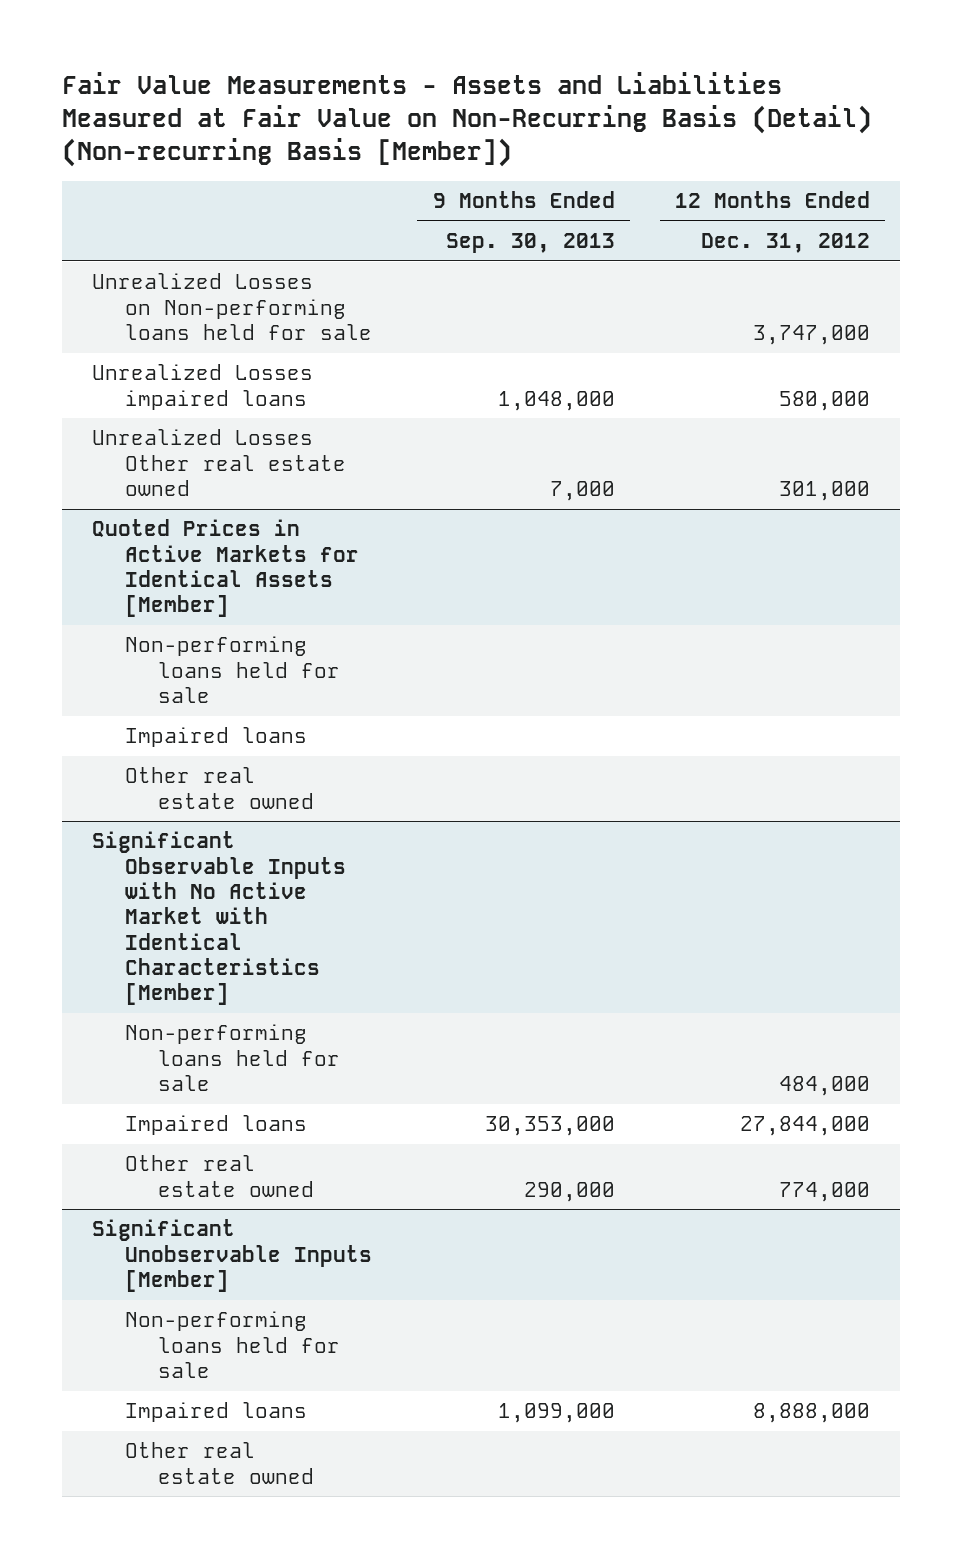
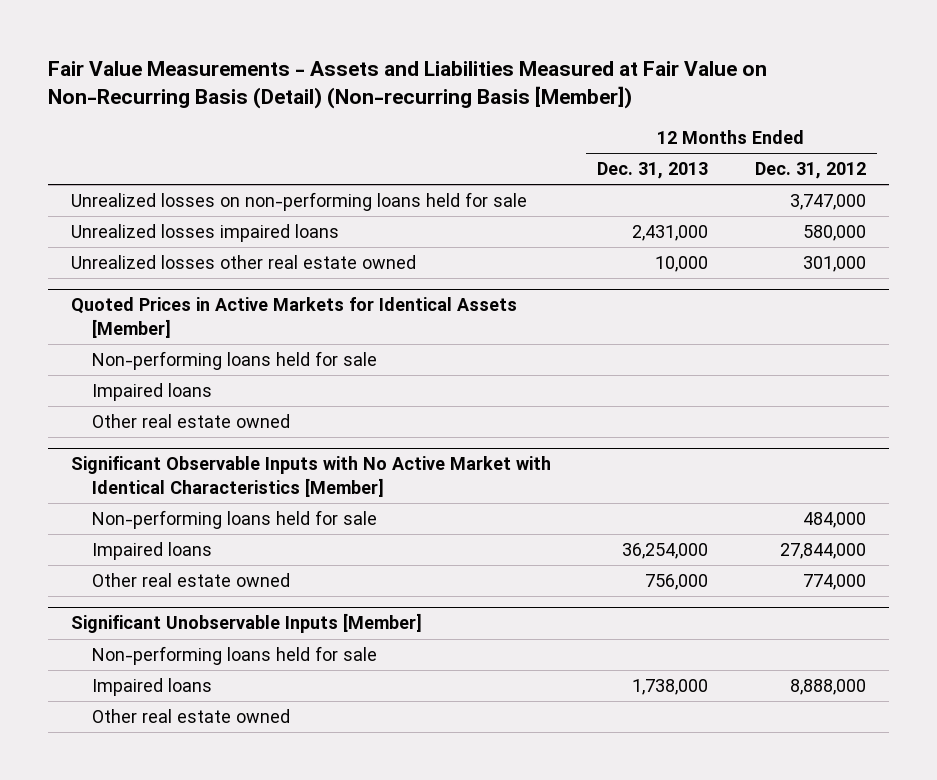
- | 9 Months Ended Sep. 30, 2013 | 12 Months Ended Dec. 31, 2012
+ | 12 Months Ended Dec. 31, 2013 | 12 Months Ended Dec. 31, 2012
- Unrealized Losses on Non-performing loans held for sale | | 3,747,000
- Unrealized Losses impaired loans | 1,048,000 | 580,000
- Unrealized Losses Other real estate owned | 7,000 | 301,000
+ Unrealized losses on non-performing loans held for sale | | 3,747,000
+ Unrealized losses impaired loans | 2,431,000 | 580,000
+ Unrealized losses other real estate owned | 10,000 | 301,000

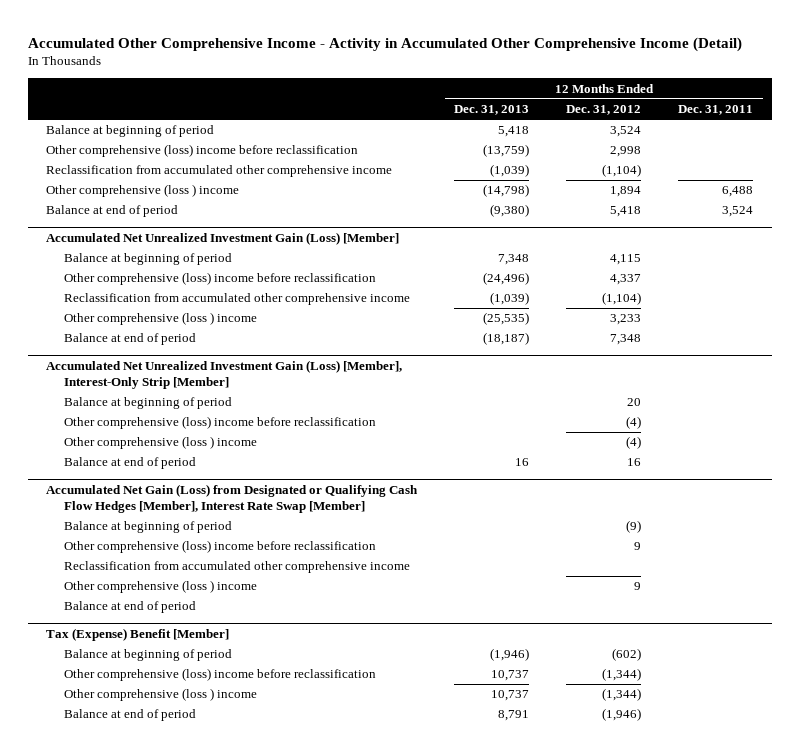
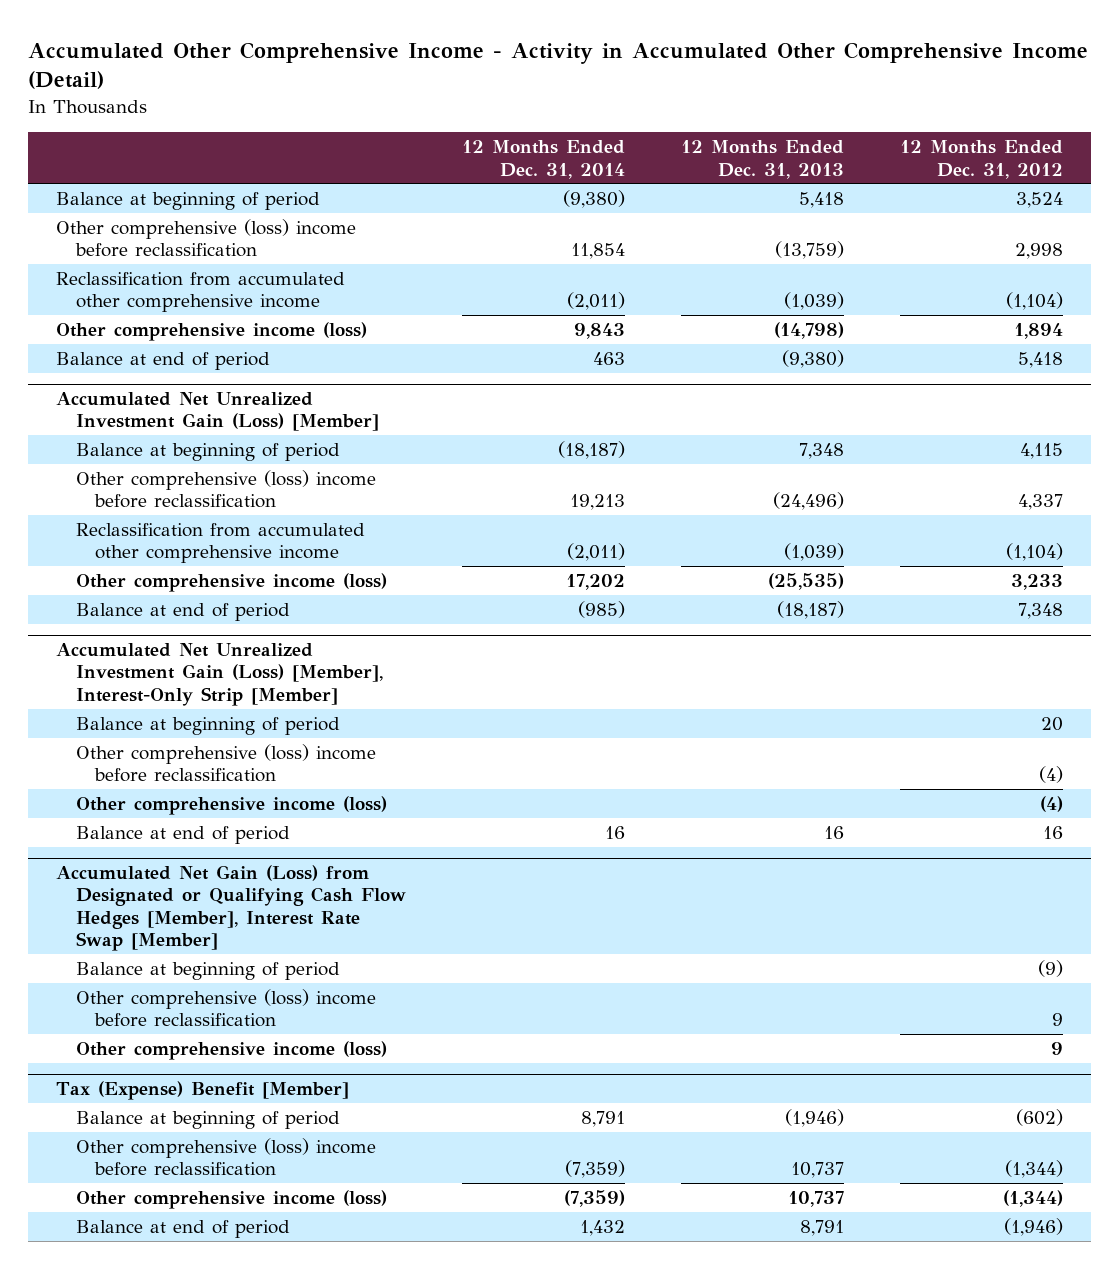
- | 12 Months Ended Dec. 31, 2013 | 12 Months Ended Dec. 31, 2012 | 12 Months Ended Dec. 31, 2011
+ | 12 Months Ended Dec. 31, 2014 | 12 Months Ended Dec. 31, 2013 | 12 Months Ended Dec. 31, 2012
- Other comprehensive (loss ) income | (14,798) | 1,894 | 6,488
+ Other comprehensive income (loss) | 9,843 | (14,798) | 1,894
@ Accumulated Net Unrealized Investment Gain (Loss) [Member]
- Other comprehensive (loss ) income | (25,535) | 3,233 |
+ Other comprehensive income (loss) | 17,202 | (25,535) | 3,233
@ Accumulated Net Unrealized Investment Gain (Loss) [Member], Interest-Only Strip [Member]
- Other comprehensive (loss ) income | | (4) |
+ Other comprehensive income (loss) | | | (4)
@ Accumulated Net Gain (Loss) from Designated or Qualifying Cash Flow Hedges [Member], Interest Rate Swap [Member]
- Reclassification from accumulated other comprehensive income
- Other comprehensive (loss ) income | | 9 |
- Balance at end of period
+ Other comprehensive income (loss) | | | 9
@ Tax (Expense) Benefit [Member]
- Other comprehensive (loss ) income | 10,737 | (1,344) |
+ Other comprehensive income (loss) | (7,359) | 10,737 | (1,344)

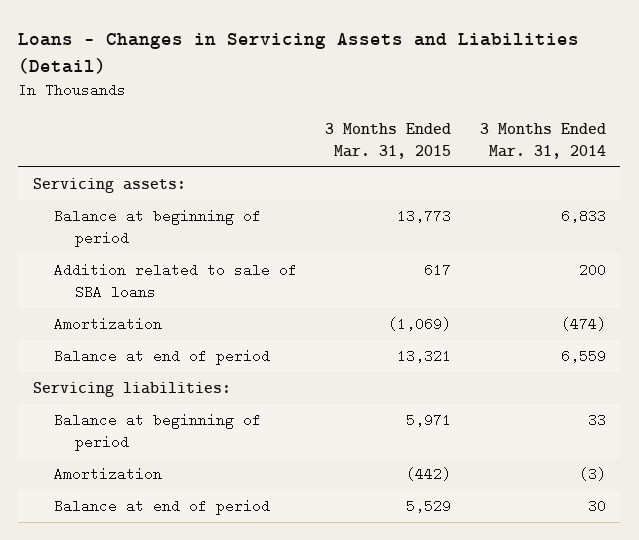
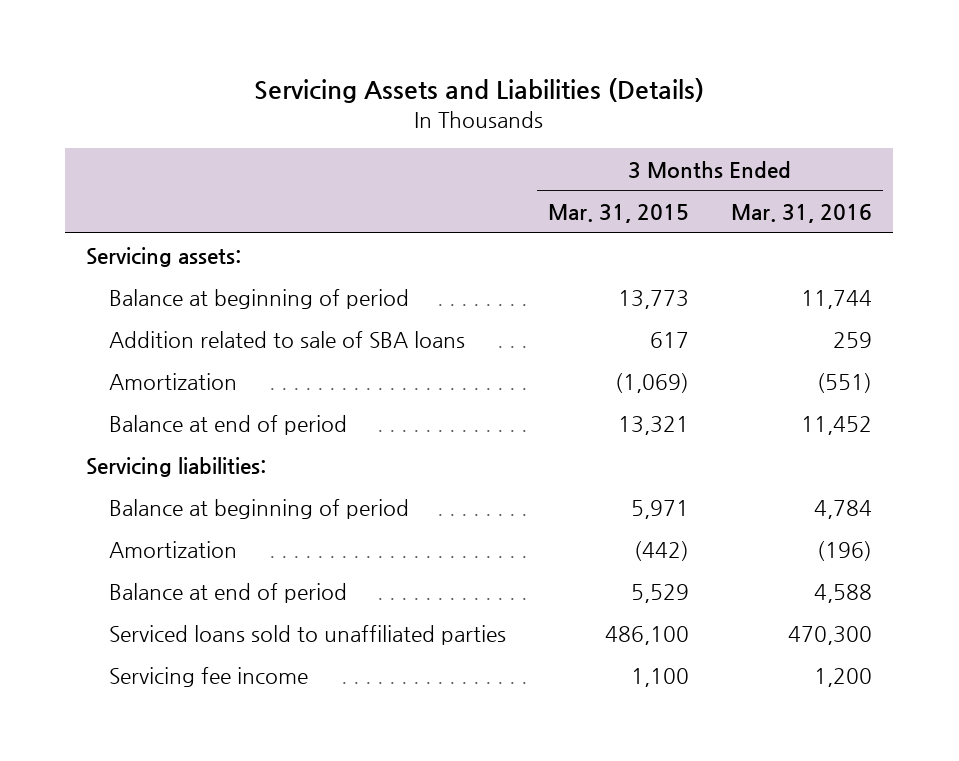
- Loans - Changes in Servicing Assets and Liabilities (Detail)
+ Servicing Assets and Liabilities (Details)
- | 3 Months Ended Mar. 31, 2015 | 3 Months Ended Mar. 31, 2014
+ | 3 Months Ended Mar. 31, 2015 | 3 Months Ended Mar. 31, 2016
+ Serviced loans sold to unaffiliated parties | 486,100 | 470,300
+ Servicing fee income | 1,100 | 1,200

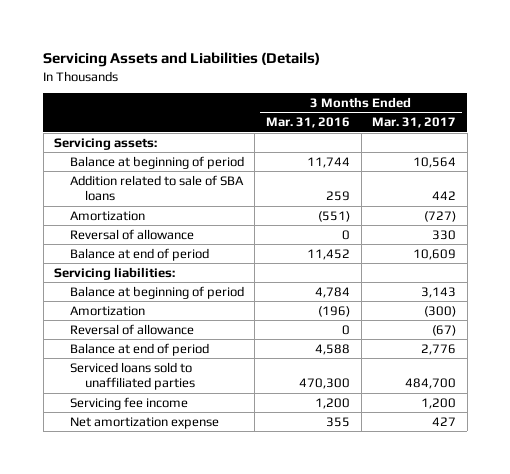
- | 3 Months Ended Mar. 31, 2015 | 3 Months Ended Mar. 31, 2016
+ | 3 Months Ended Mar. 31, 2016 | 3 Months Ended Mar. 31, 2017
+ Reversal of allowance | 0 | 330
+ Reversal of allowance | 0 | (67)
+ Net amortization expense | 355 | 427

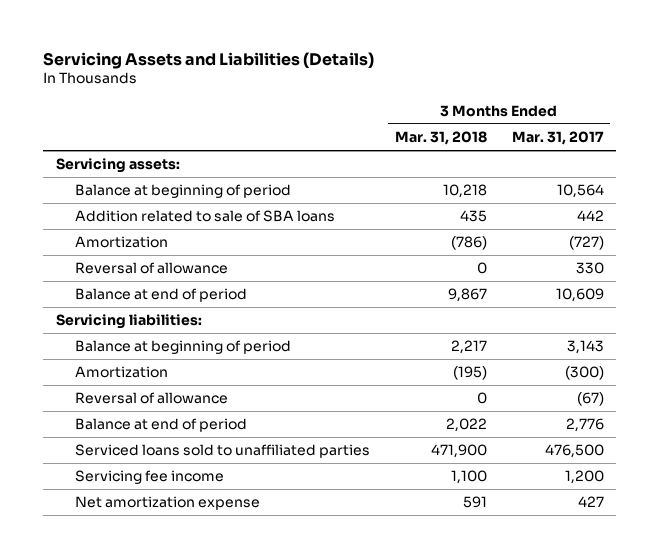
- | 3 Months Ended Mar. 31, 2016 | 3 Months Ended Mar. 31, 2017
+ | 3 Months Ended Mar. 31, 2018 | 3 Months Ended Mar. 31, 2017
- Serviced loans sold to unaffiliated parties | 470,300 | 484,700
+ Serviced loans sold to unaffiliated parties | 471,900 | 476,500

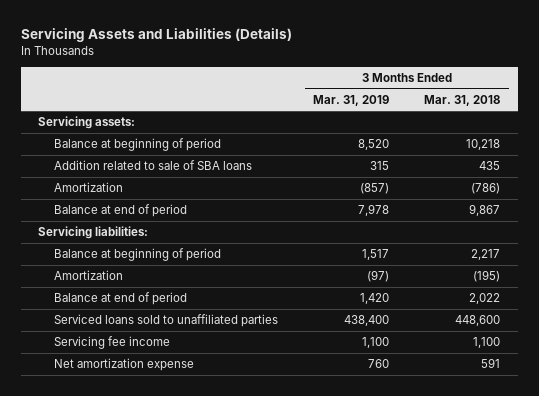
- | 3 Months Ended Mar. 31, 2018 | 3 Months Ended Mar. 31, 2017
+ | 3 Months Ended Mar. 31, 2019 | 3 Months Ended Mar. 31, 2018
- Reversal of allowance | 0 | 330
- Reversal of allowance | 0 | (67)
- Serviced loans sold to unaffiliated parties | 471,900 | 476,500
+ Serviced loans sold to unaffiliated parties | 438,400 | 448,600

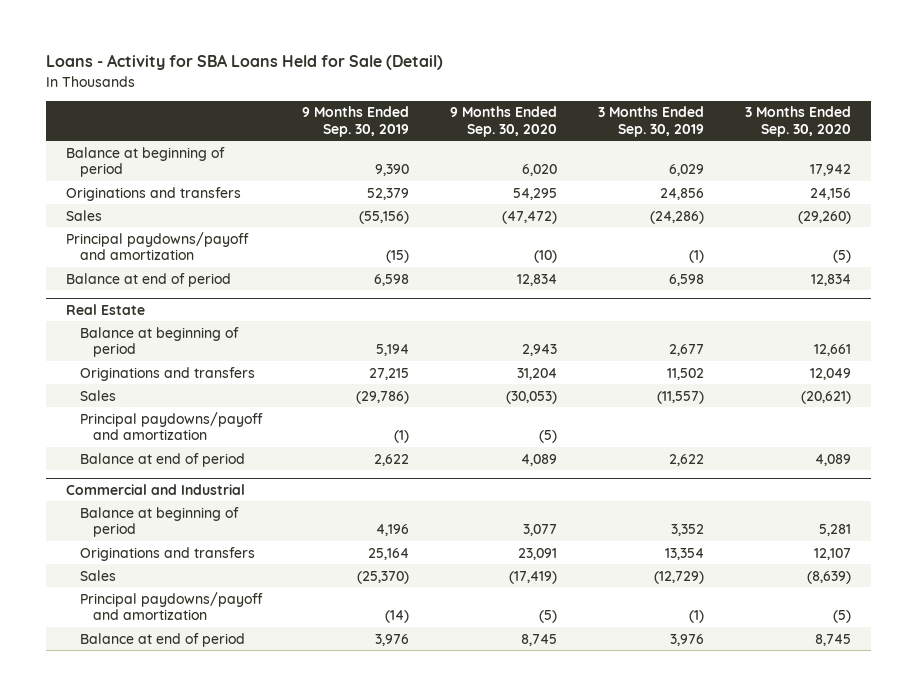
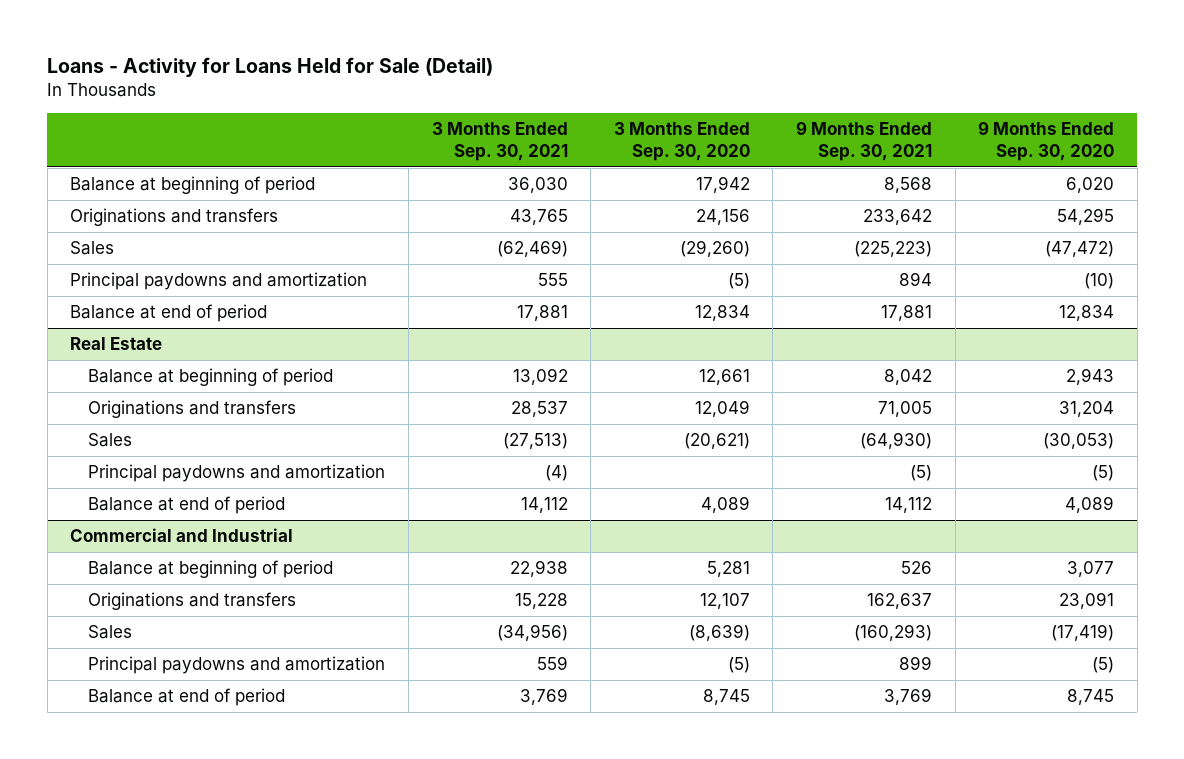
- Loans - Activity for SBA Loans Held for Sale (Detail)
+ Loans - Activity for Loans Held for Sale (Detail)
- | 9 Months Ended Sep. 30, 2019 | 9 Months Ended Sep. 30, 2020 | 3 Months Ended Sep. 30, 2019 | 3 Months Ended Sep. 30, 2020
+ | 3 Months Ended Sep. 30, 2021 | 3 Months Ended Sep. 30, 2020 | 9 Months Ended Sep. 30, 2021 | 9 Months Ended Sep. 30, 2020
- Principal paydowns/payoff and amortization | (15) | (10) | (1) | (5)
+ Principal paydowns and amortization | 555 | (5) | 894 | (10)
@ Real Estate
- Principal paydowns/payoff and amortization | (1) | (5) | |
+ Principal paydowns and amortization | (4) | | (5) | (5)
@ Commercial and Industrial
- Principal paydowns/payoff and amortization | (14) | (5) | (1) | (5)
+ Principal paydowns and amortization | 559 | (5) | 899 | (5)

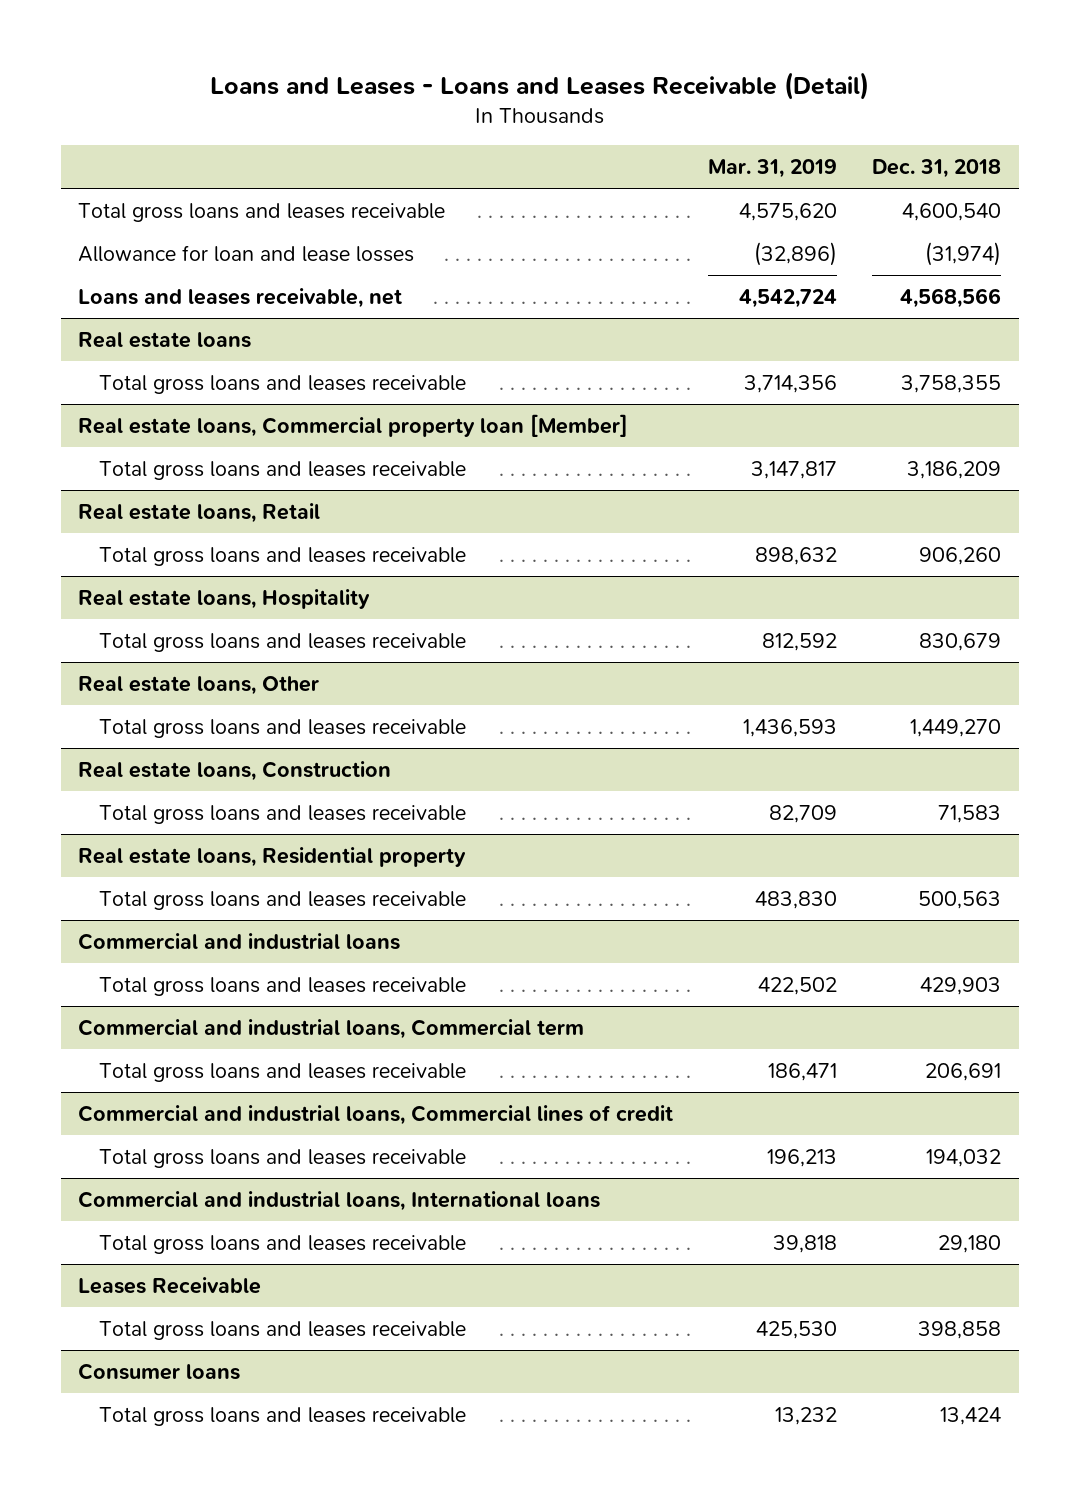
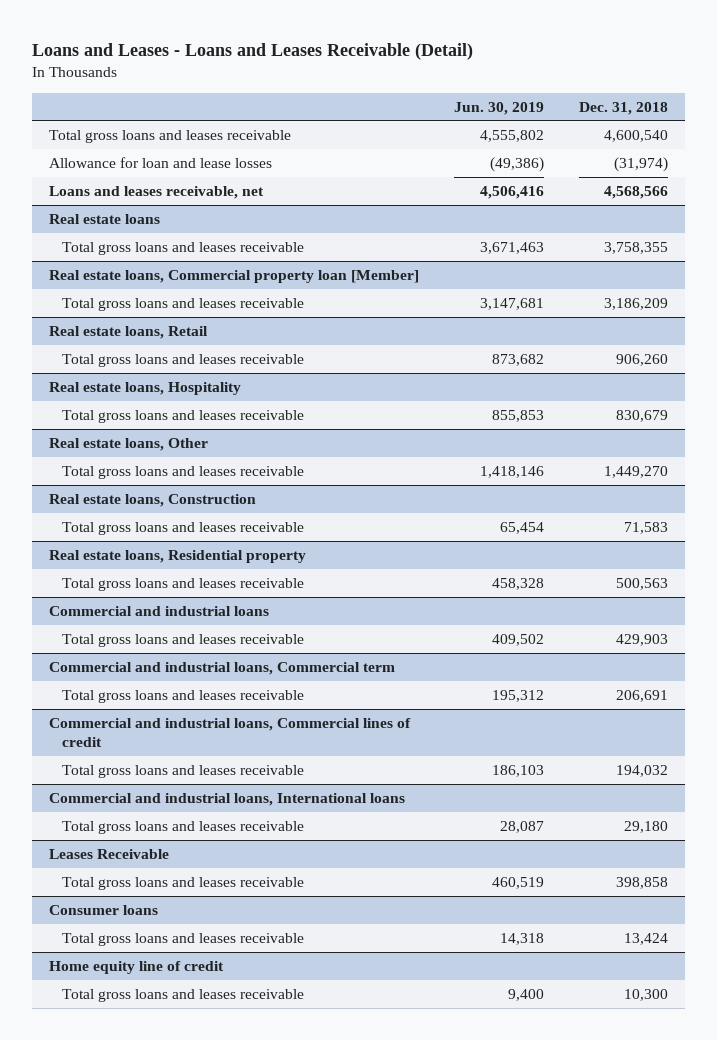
- | Mar. 31, 2019 | Dec. 31, 2018
+ | Jun. 30, 2019 | Dec. 31, 2018
+ Home equity line of credit
+ Total gross loans and leases receivable | 9,400 | 10,300

